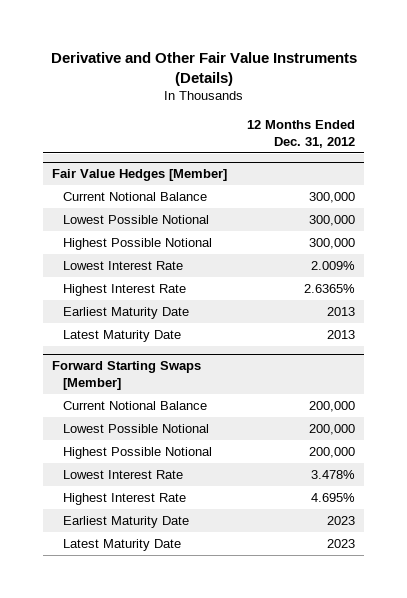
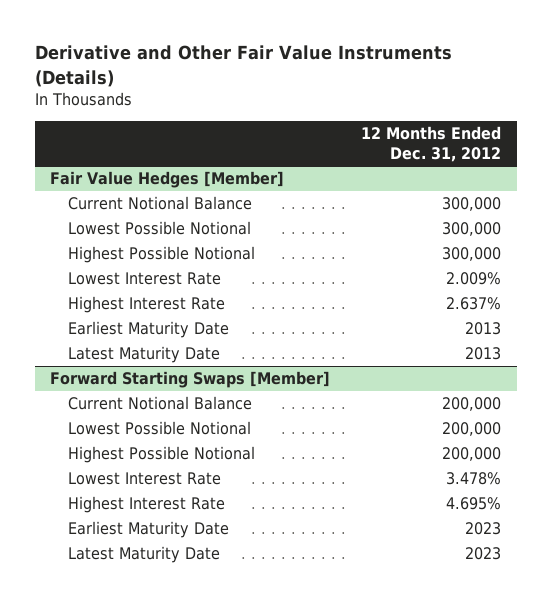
@ Fair Value Hedges [Member]
- Highest Interest Rate | 2.6365%
+ Highest Interest Rate | 2.637%

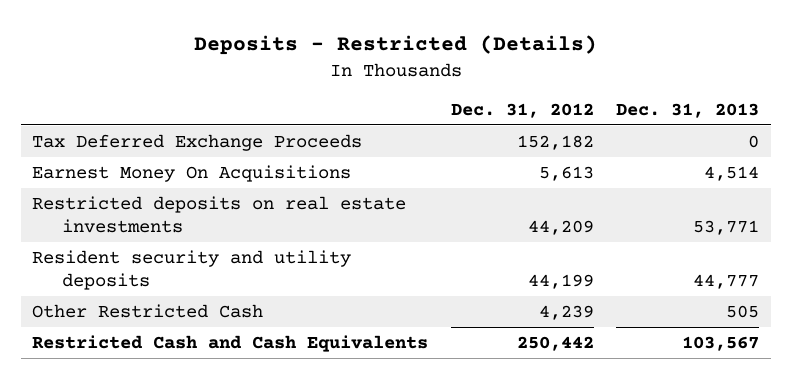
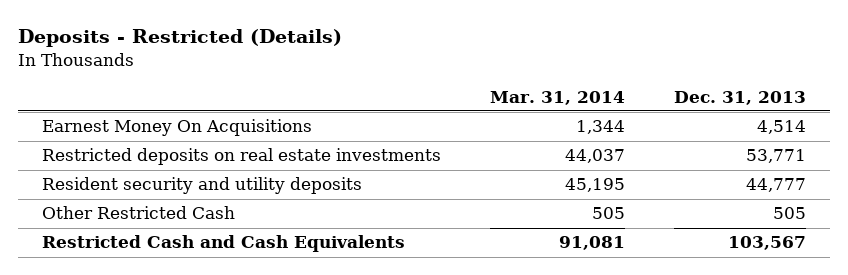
- | Dec. 31, 2012 | Dec. 31, 2013
+ | Mar. 31, 2014 | Dec. 31, 2013
- Tax Deferred Exchange Proceeds | 152,182 | 0

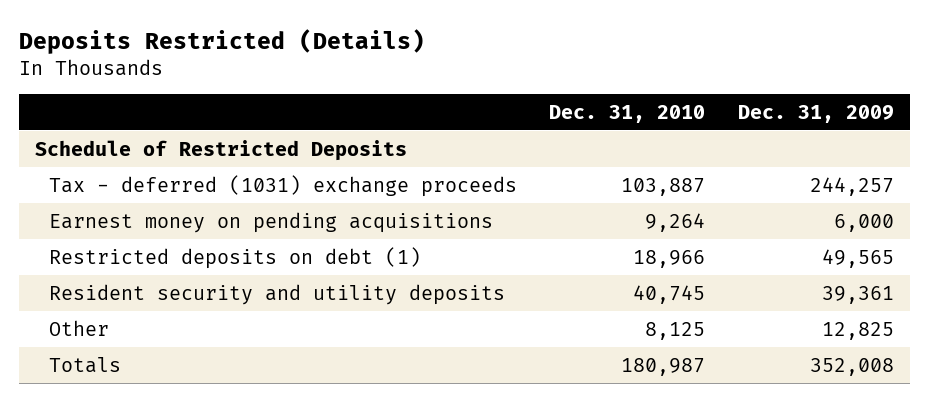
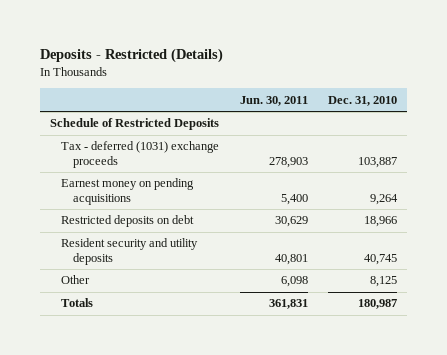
- Deposits Restricted (Details)
+ Deposits - Restricted (Details)
- | Dec. 31, 2010 | Dec. 31, 2009
+ | Jun. 30, 2011 | Dec. 31, 2010
- Restricted deposits on debt (1) | 18,966 | 49,565
+ Restricted deposits on debt | 30,629 | 18,966

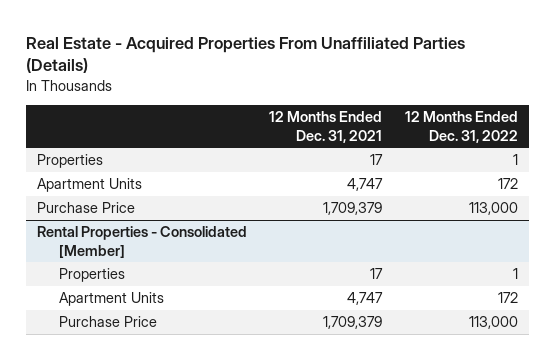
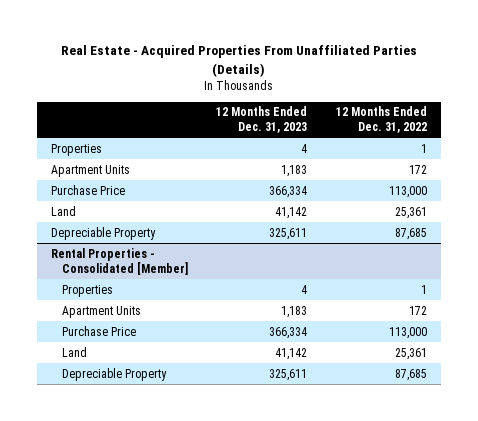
- | 12 Months Ended Dec. 31, 2021 | 12 Months Ended Dec. 31, 2022
+ | 12 Months Ended Dec. 31, 2023 | 12 Months Ended Dec. 31, 2022
+ Land | 41,142 | 25,361
+ Depreciable Property | 325,611 | 87,685
@ Rental Properties - Consolidated [Member]
+ Land | 41,142 | 25,361
+ Depreciable Property | 325,611 | 87,685

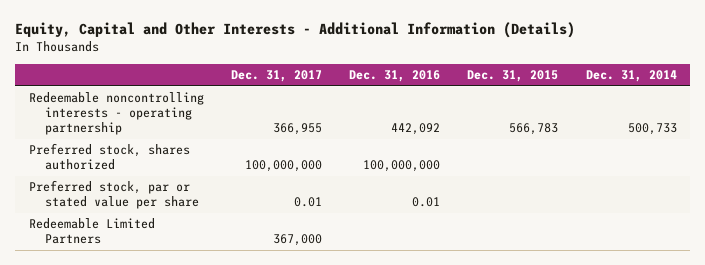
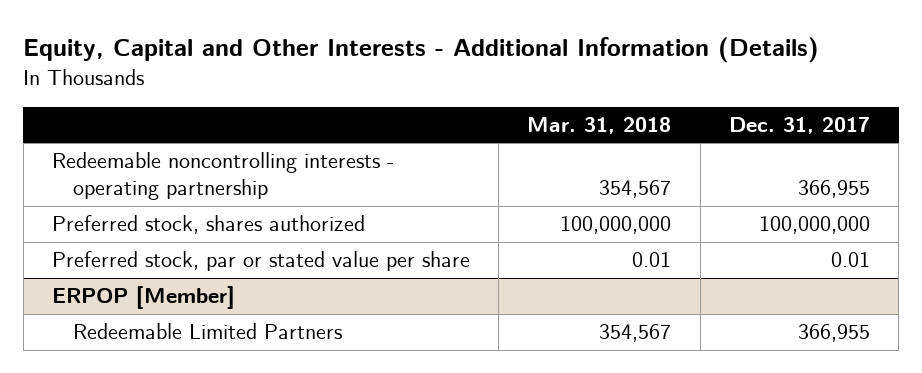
- | Dec. 31, 2017 | Dec. 31, 2016 | Dec. 31, 2015 | Dec. 31, 2014
+ | Mar. 31, 2018 | Dec. 31, 2017
- Redeemable Limited Partners | 367,000 | | |
+ ERPOP [Member]
+ Redeemable Limited Partners | 354,567 | 366,955

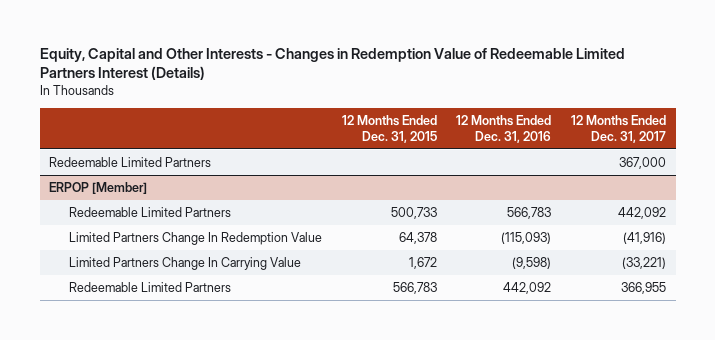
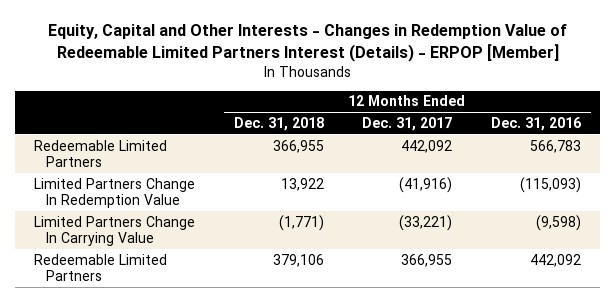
- Equity, Capital and Other Interests - Changes in Redemption Value of Redeemable Limited Partners Interest (Details)
+ Equity, Capital and Other Interests - Changes in Redemption Value of Redeemable Limited Partners Interest (Details) - ERPOP [Member]
- | 12 Months Ended Dec. 31, 2015 | 12 Months Ended Dec. 31, 2016 | 12 Months Ended Dec. 31, 2017
+ | 12 Months Ended Dec. 31, 2018 | 12 Months Ended Dec. 31, 2017 | 12 Months Ended Dec. 31, 2016
- Redeemable Limited Partners | | | 367,000
- ERPOP [Member]

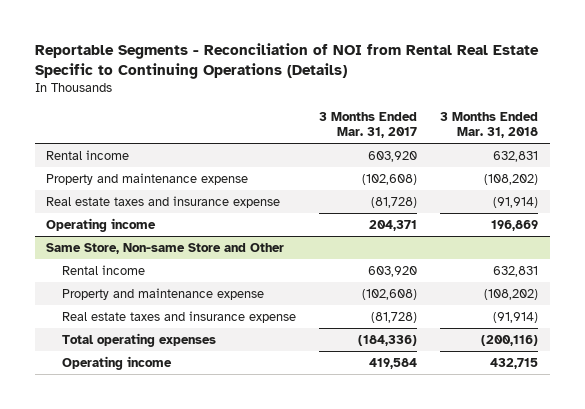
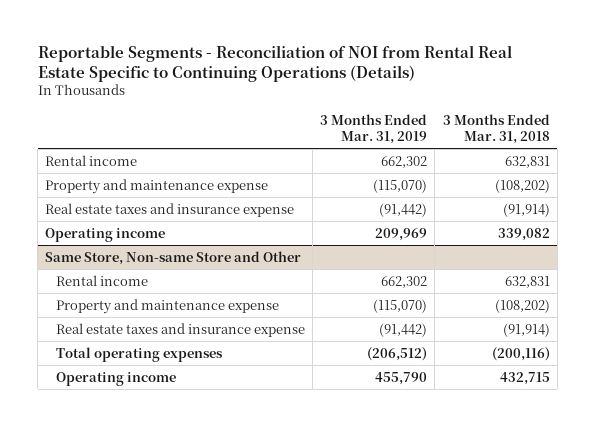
- | 3 Months Ended Mar. 31, 2017 | 3 Months Ended Mar. 31, 2018
+ | 3 Months Ended Mar. 31, 2019 | 3 Months Ended Mar. 31, 2018
- Operating income | 204,371 | 196,869
+ Operating income | 209,969 | 339,082

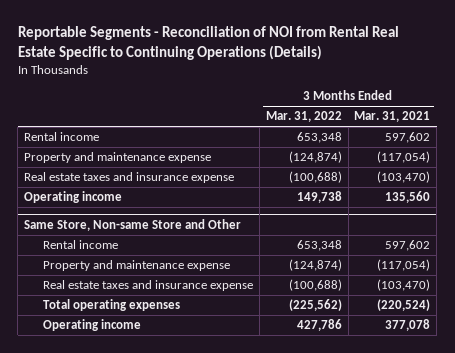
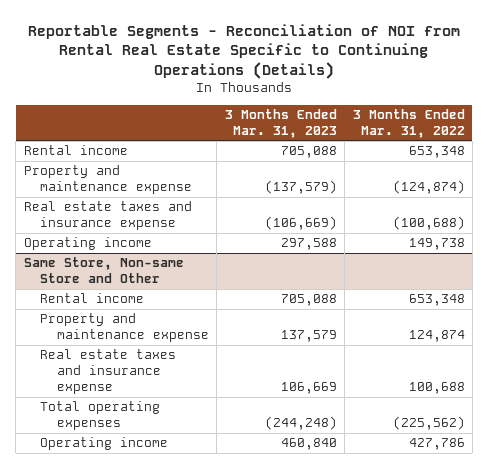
- | 3 Months Ended Mar. 31, 2022 | 3 Months Ended Mar. 31, 2021
+ | 3 Months Ended Mar. 31, 2023 | 3 Months Ended Mar. 31, 2022
@ Same Store, Non-same Store and Other
- Property and maintenance expense | (124,874) | (117,054)
- Real estate taxes and insurance expense | (100,688) | (103,470)
+ Property and maintenance expense | 137,579 | 124,874
+ Real estate taxes and insurance expense | 106,669 | 100,688

